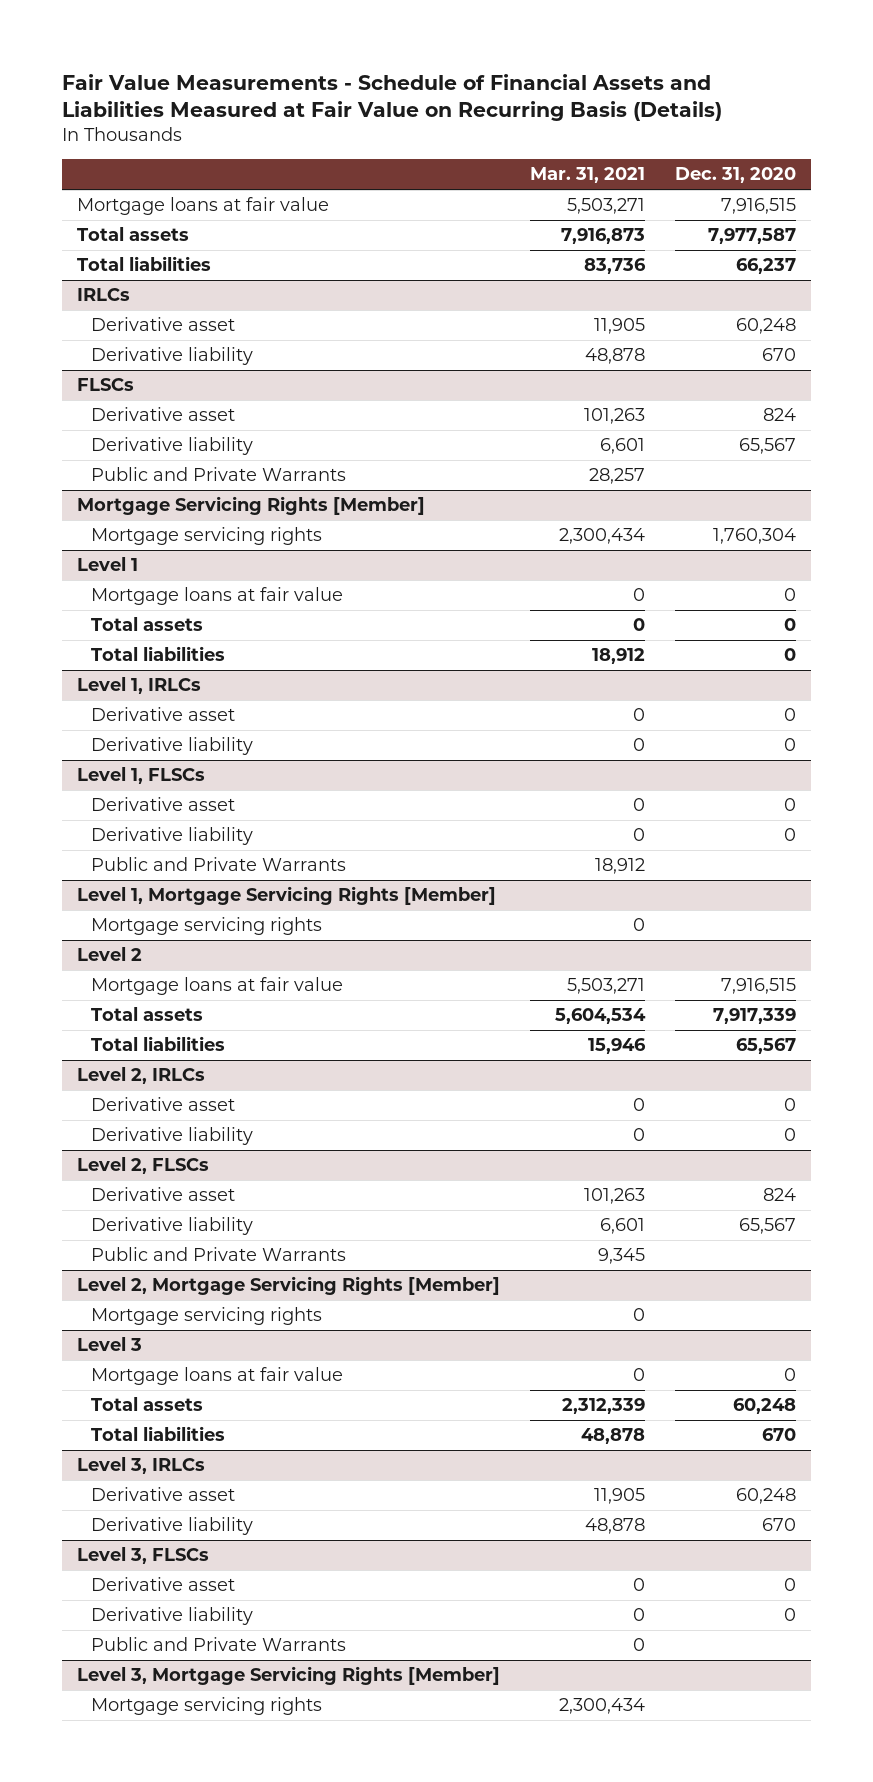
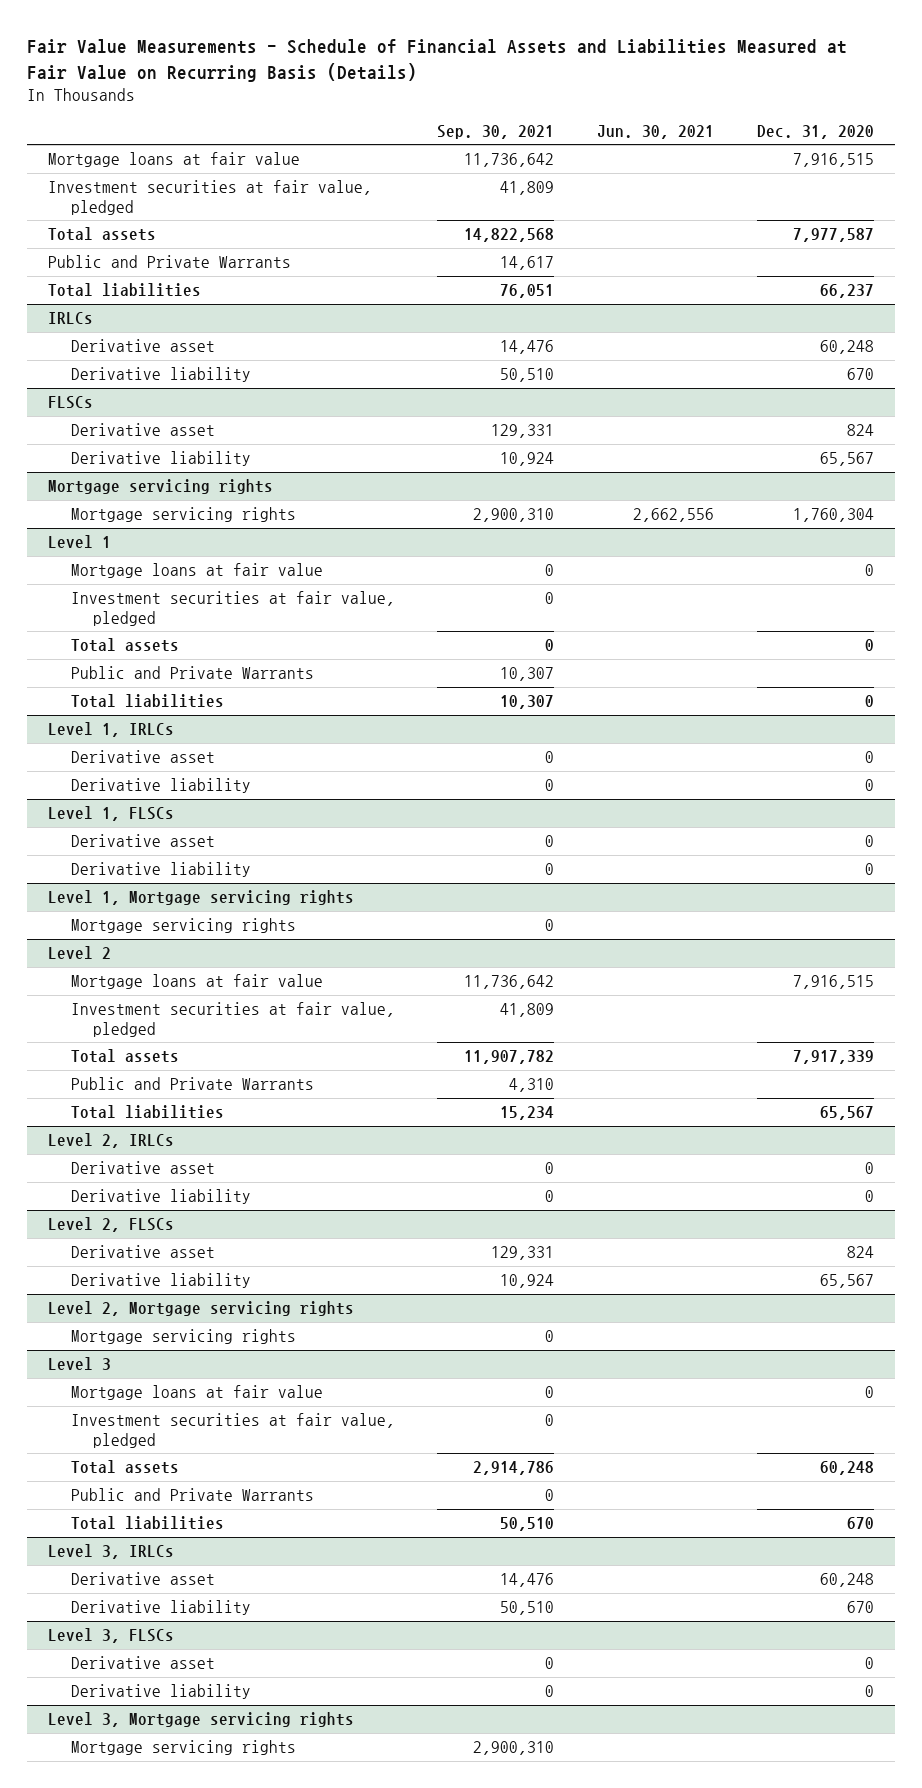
- | Mar. 31, 2021 | Dec. 31, 2020
+ | Sep. 30, 2021 | Jun. 30, 2021 | Dec. 31, 2020
+ Investment securities at fair value, pledged | 41,809 | |
+ Public and Private Warrants | 14,617 | |
@ FLSCs
- Public and Private Warrants | 28,257 |
- Mortgage Servicing Rights [Member]
+ Mortgage servicing rights
@ Level 1
+ Investment securities at fair value, pledged | 0 | |
+ Public and Private Warrants | 10,307 | |
@ Level 1, FLSCs
- Public and Private Warrants | 18,912 |
- Level 1, Mortgage Servicing Rights [Member]
+ Level 1, Mortgage servicing rights
@ Level 2
+ Investment securities at fair value, pledged | 41,809 | |
+ Public and Private Warrants | 4,310 | |
@ Level 2, FLSCs
- Public and Private Warrants | 9,345 |
- Level 2, Mortgage Servicing Rights [Member]
+ Level 2, Mortgage servicing rights
@ Level 3
+ Investment securities at fair value, pledged | 0 | |
+ Public and Private Warrants | 0 | |
@ Level 3, FLSCs
- Public and Private Warrants | 0 |
- Level 3, Mortgage Servicing Rights [Member]
+ Level 3, Mortgage servicing rights

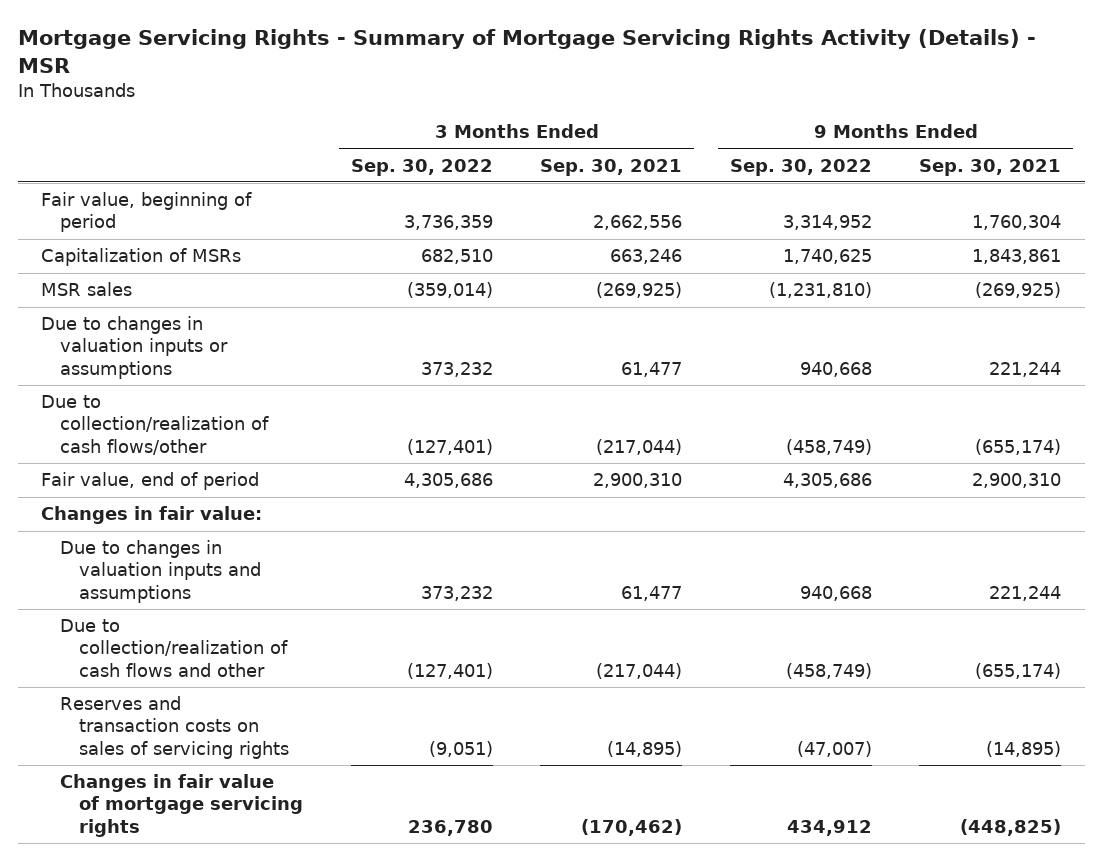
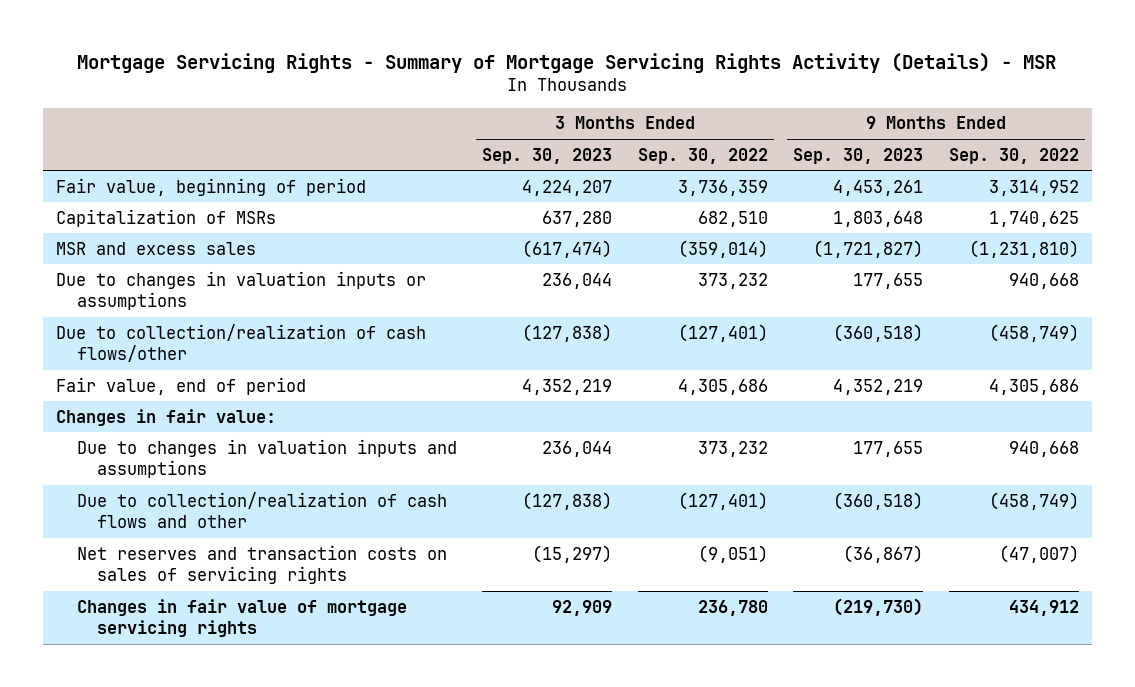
- | 3 Months Ended Sep. 30, 2022 | 3 Months Ended Sep. 30, 2021 | 9 Months Ended Sep. 30, 2022 | 9 Months Ended Sep. 30, 2021
+ | 3 Months Ended Sep. 30, 2023 | 3 Months Ended Sep. 30, 2022 | 9 Months Ended Sep. 30, 2023 | 9 Months Ended Sep. 30, 2022
- MSR sales | (359,014) | (269,925) | (1,231,810) | (269,925)
+ MSR and excess sales | (617,474) | (359,014) | (1,721,827) | (1,231,810)
- Reserves and transaction costs on sales of servicing rights | (9,051) | (14,895) | (47,007) | (14,895)
+ Net reserves and transaction costs on sales of servicing rights | (15,297) | (9,051) | (36,867) | (47,007)

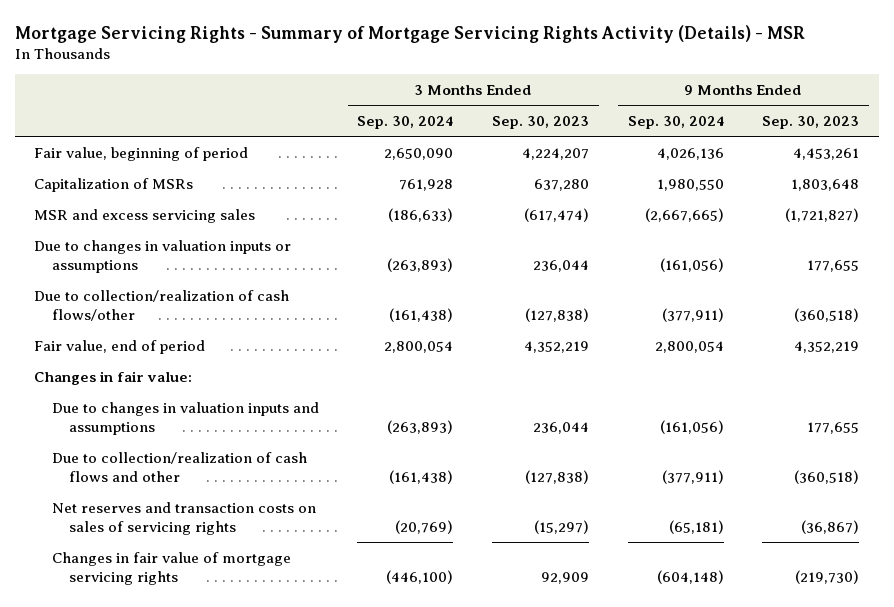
- | 3 Months Ended Sep. 30, 2023 | 3 Months Ended Sep. 30, 2022 | 9 Months Ended Sep. 30, 2023 | 9 Months Ended Sep. 30, 2022
+ | 3 Months Ended Sep. 30, 2024 | 3 Months Ended Sep. 30, 2023 | 9 Months Ended Sep. 30, 2024 | 9 Months Ended Sep. 30, 2023
- MSR and excess sales | (617,474) | (359,014) | (1,721,827) | (1,231,810)
+ MSR and excess servicing sales | (186,633) | (617,474) | (2,667,665) | (1,721,827)

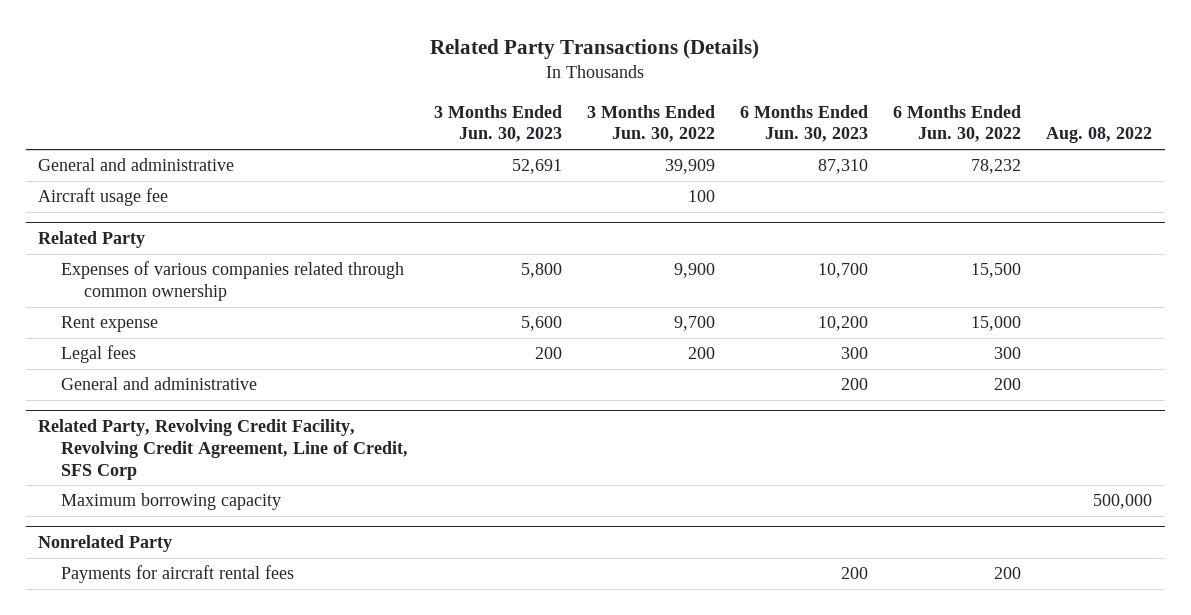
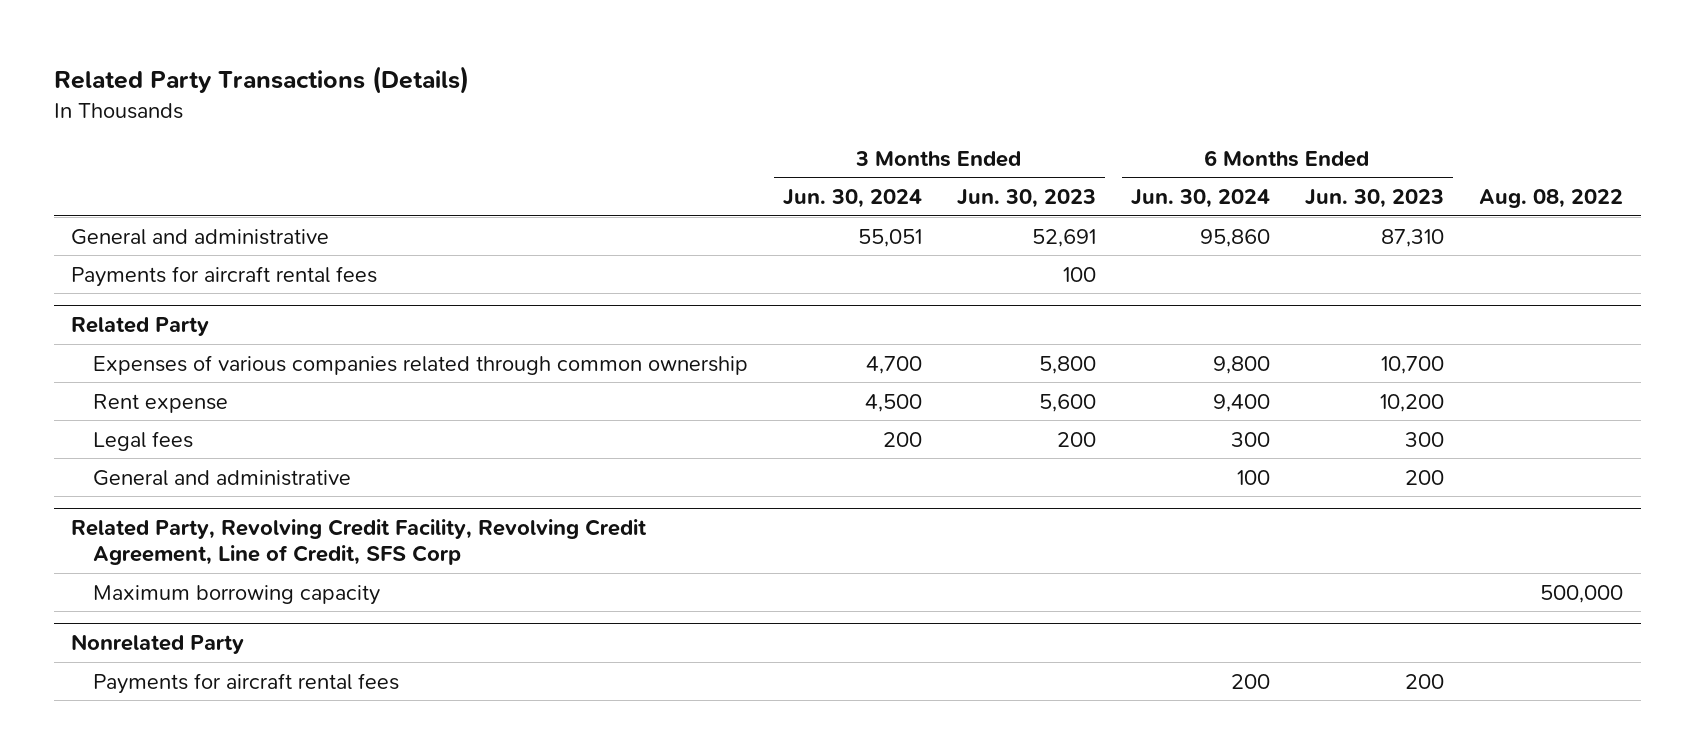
- | 3 Months Ended Jun. 30, 2023 | 3 Months Ended Jun. 30, 2022 | 6 Months Ended Jun. 30, 2023 | 6 Months Ended Jun. 30, 2022 | Aug. 08, 2022
+ | 3 Months Ended Jun. 30, 2024 | 3 Months Ended Jun. 30, 2023 | 6 Months Ended Jun. 30, 2024 | 6 Months Ended Jun. 30, 2023 | Aug. 08, 2022
- Aircraft usage fee | | 100 | | |
+ Payments for aircraft rental fees | | 100 | | |

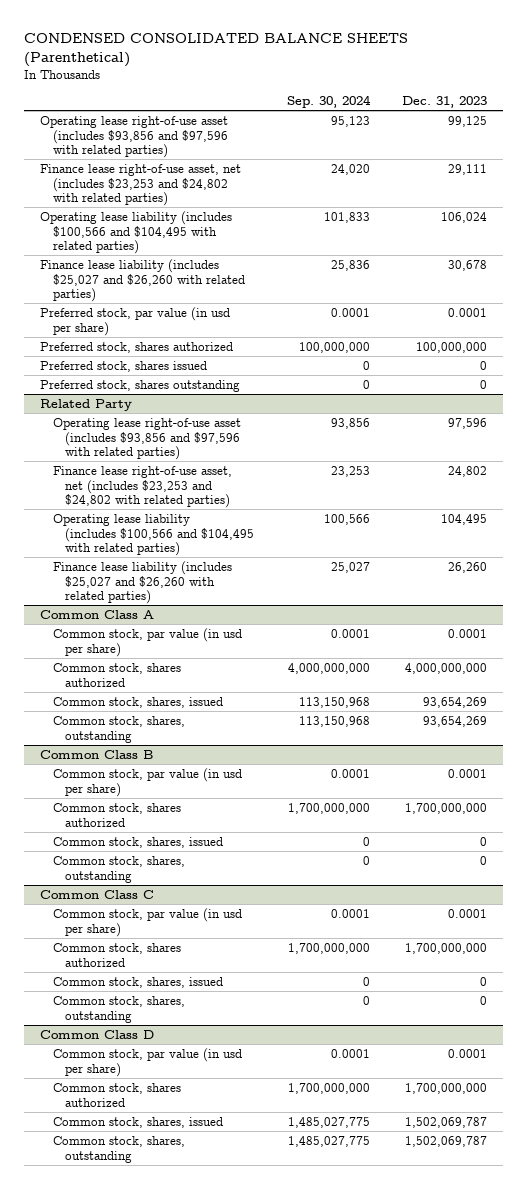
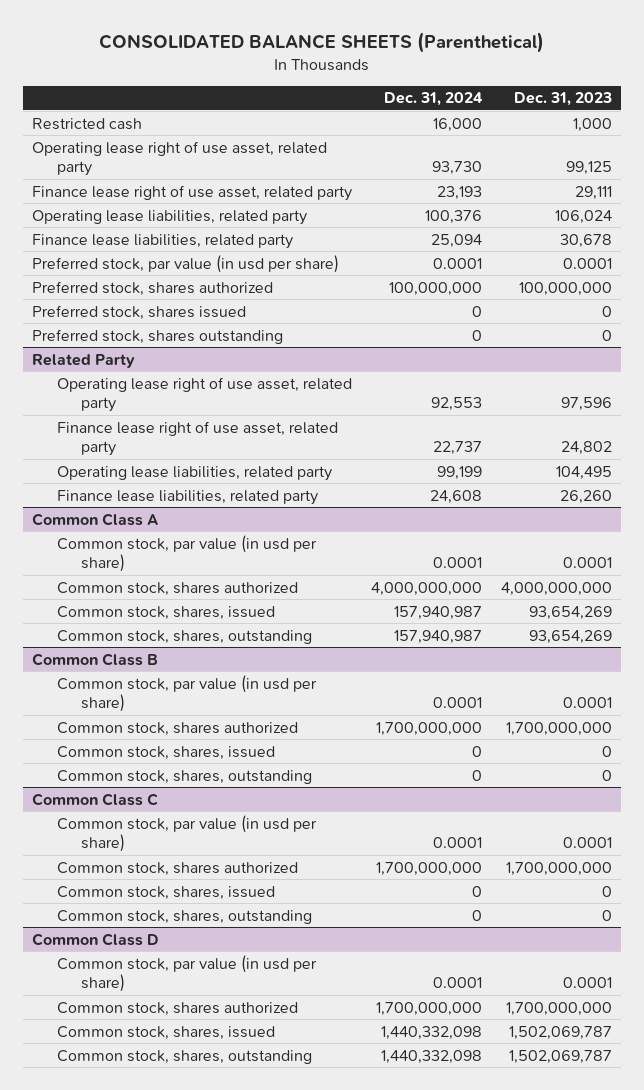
- CONDENSED CONSOLIDATED BALANCE SHEETS (Parenthetical)
+ CONSOLIDATED BALANCE SHEETS (Parenthetical)
- | Sep. 30, 2024 | Dec. 31, 2023
+ | Dec. 31, 2024 | Dec. 31, 2023
- Operating lease right-of-use asset (includes $93,856 and $97,596 with related parties) | 95,123 | 99,125
- Finance lease right-of-use asset, net (includes $23,253 and $24,802 with related parties) | 24,020 | 29,111
- Operating lease liability (includes $100,566 and $104,495 with related parties) | 101,833 | 106,024
- Finance lease liability (includes $25,027 and $26,260 with related parties) | 25,836 | 30,678
+ Restricted cash | 16,000 | 1,000
+ Operating lease right of use asset, related party | 93,730 | 99,125
+ Finance lease right of use asset, related party | 23,193 | 29,111
+ Operating lease liabilities, related party | 100,376 | 106,024
+ Finance lease liabilities, related party | 25,094 | 30,678
@ Related Party
- Operating lease right-of-use asset (includes $93,856 and $97,596 with related parties) | 93,856 | 97,596
- Finance lease right-of-use asset, net (includes $23,253 and $24,802 with related parties) | 23,253 | 24,802
- Operating lease liability (includes $100,566 and $104,495 with related parties) | 100,566 | 104,495
- Finance lease liability (includes $25,027 and $26,260 with related parties) | 25,027 | 26,260
+ Operating lease right of use asset, related party | 92,553 | 97,596
+ Finance lease right of use asset, related party | 22,737 | 24,802
+ Operating lease liabilities, related party | 99,199 | 104,495
+ Finance lease liabilities, related party | 24,608 | 26,260

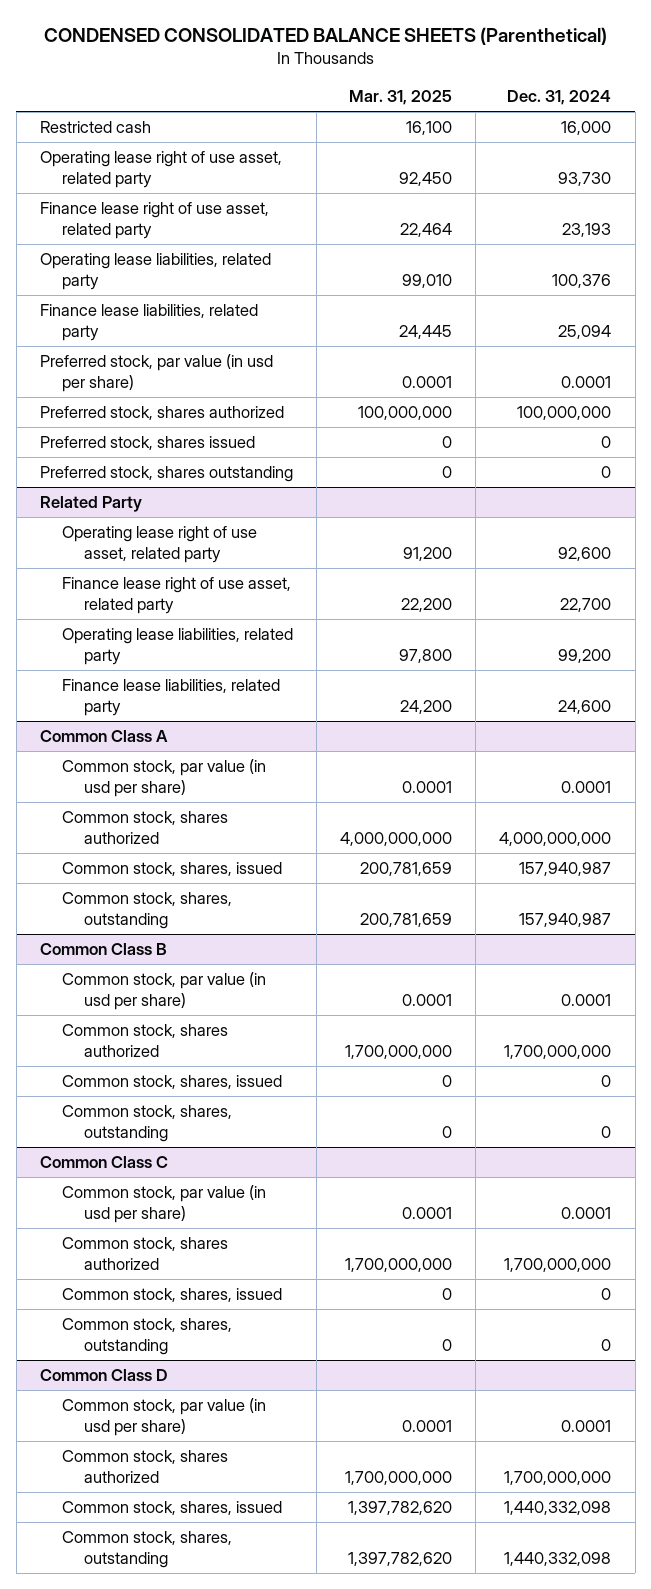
- CONSOLIDATED BALANCE SHEETS (Parenthetical)
+ CONDENSED CONSOLIDATED BALANCE SHEETS (Parenthetical)
- | Dec. 31, 2024 | Dec. 31, 2023
+ | Mar. 31, 2025 | Dec. 31, 2024
@ Related Party
- Operating lease right of use asset, related party | 92,553 | 97,596
- Finance lease right of use asset, related party | 22,737 | 24,802
- Operating lease liabilities, related party | 99,199 | 104,495
- Finance lease liabilities, related party | 24,608 | 26,260
+ Operating lease right of use asset, related party | 91,200 | 92,600
+ Finance lease right of use asset, related party | 22,200 | 22,700
+ Operating lease liabilities, related party | 97,800 | 99,200
+ Finance lease liabilities, related party | 24,200 | 24,600

